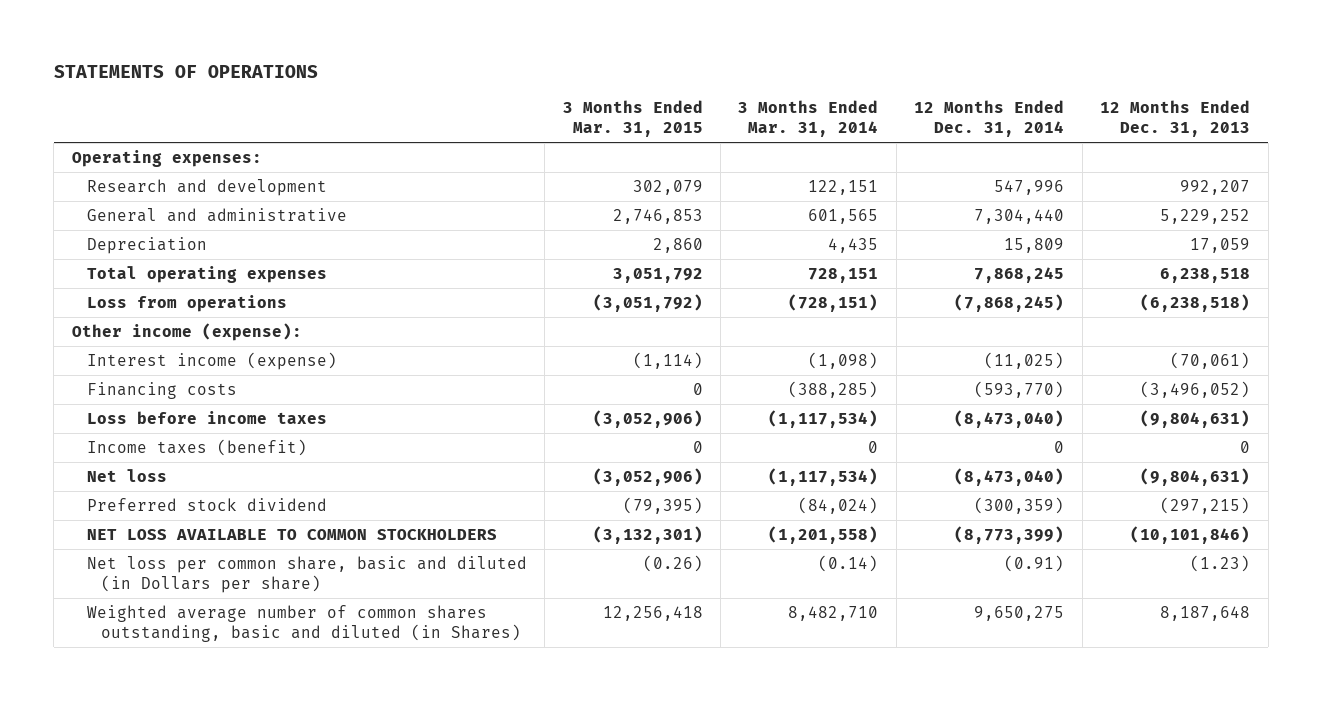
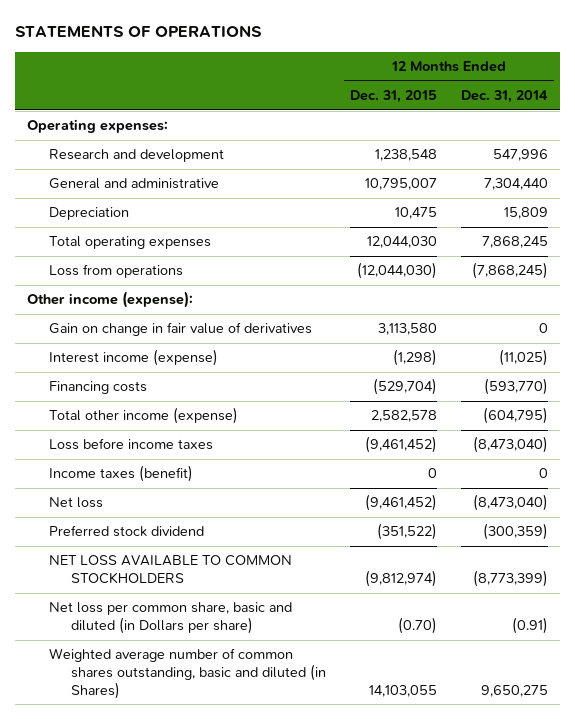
- | 3 Months Ended Mar. 31, 2015 | 3 Months Ended Mar. 31, 2014 | 12 Months Ended Dec. 31, 2014 | 12 Months Ended Dec. 31, 2013
+ | 12 Months Ended Dec. 31, 2015 | 12 Months Ended Dec. 31, 2014
+ Gain on change in fair value of derivatives | 3,113,580 | 0
+ Total other income (expense) | 2,582,578 | (604,795)

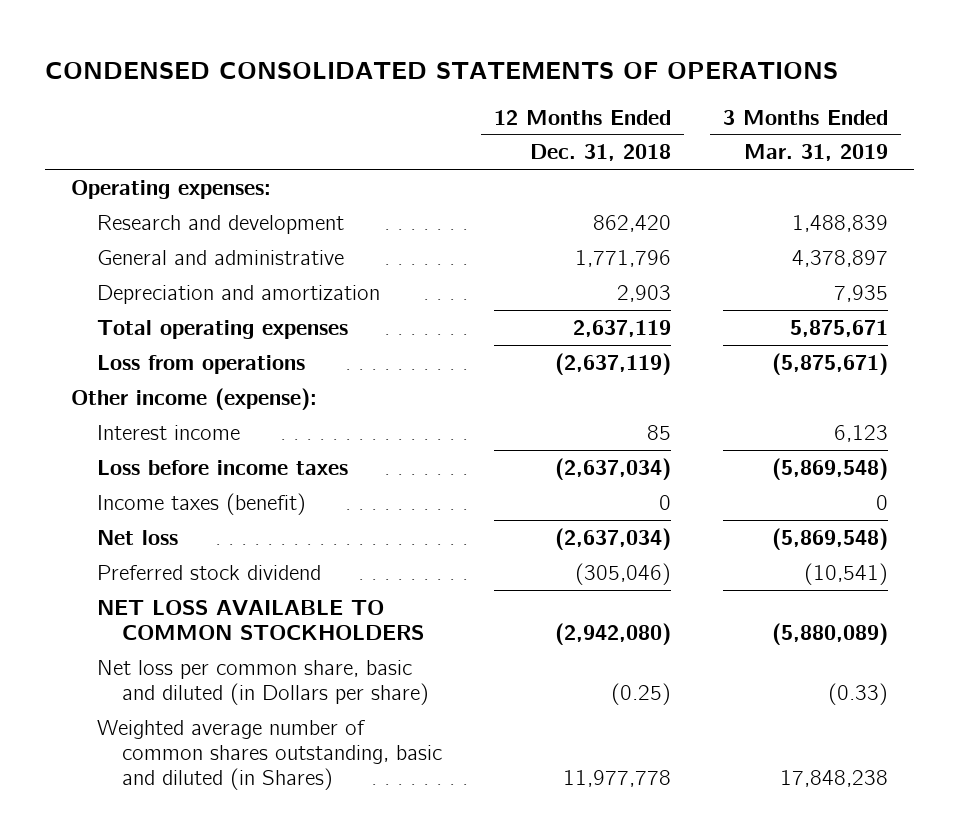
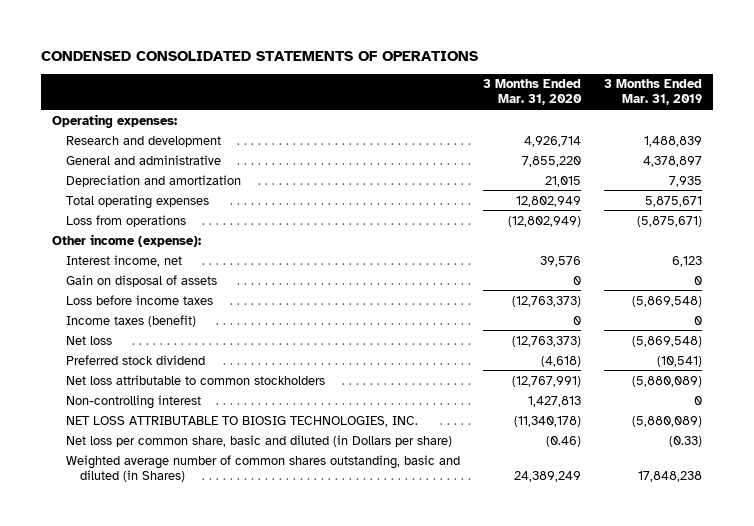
- | 12 Months Ended Dec. 31, 2018 | 3 Months Ended Mar. 31, 2019
+ | 3 Months Ended Mar. 31, 2020 | 3 Months Ended Mar. 31, 2019
- Interest income | 85 | 6,123
+ Interest income, net | 39,576 | 6,123
+ Gain on disposal of assets | 0 | 0
- NET LOSS AVAILABLE TO COMMON STOCKHOLDERS | (2,942,080) | (5,880,089)
+ Net loss attributable to common stockholders | (12,767,991) | (5,880,089)
+ Non-controlling interest | 1,427,813 | 0
+ NET LOSS ATTRIBUTABLE TO BIOSIG TECHNOLOGIES, INC. | (11,340,178) | (5,880,089)

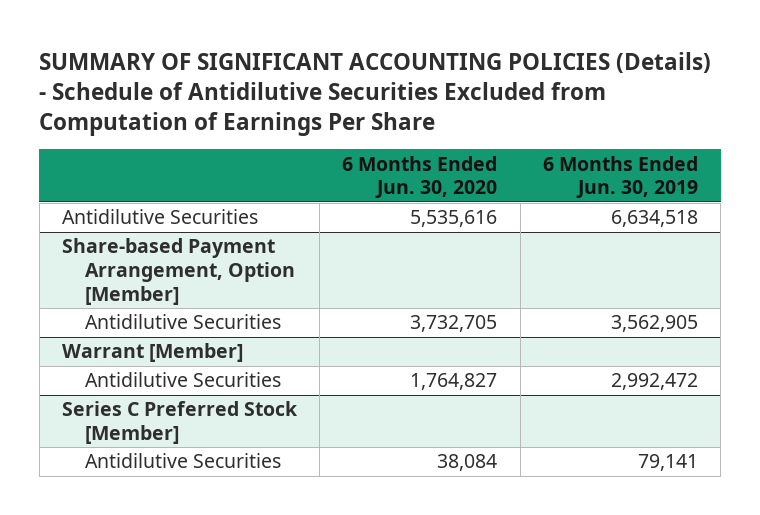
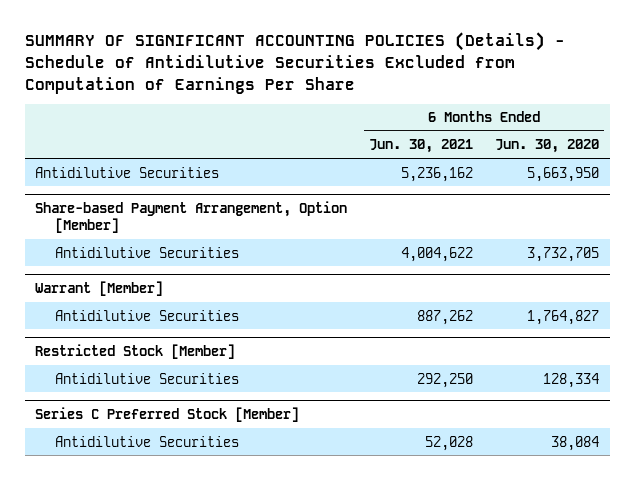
- | 6 Months Ended Jun. 30, 2020 | 6 Months Ended Jun. 30, 2019
+ | 6 Months Ended Jun. 30, 2021 | 6 Months Ended Jun. 30, 2020
- Antidilutive Securities | 5,535,616 | 6,634,518
+ Antidilutive Securities | 5,236,162 | 5,663,950
+ Restricted Stock [Member]
+ Antidilutive Securities | 292,250 | 128,334

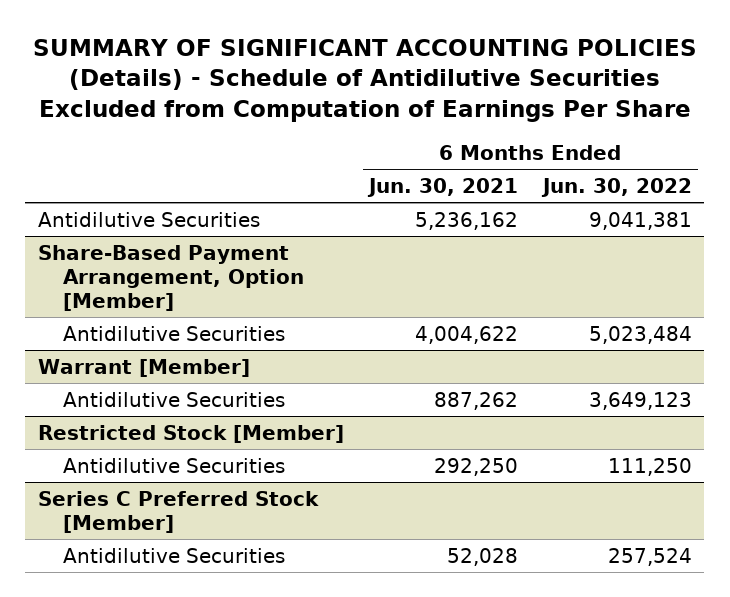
- | 6 Months Ended Jun. 30, 2021 | 6 Months Ended Jun. 30, 2020
+ | 6 Months Ended Jun. 30, 2021 | 6 Months Ended Jun. 30, 2022
- Share-based Payment Arrangement, Option [Member]
+ Share-Based Payment Arrangement, Option [Member]

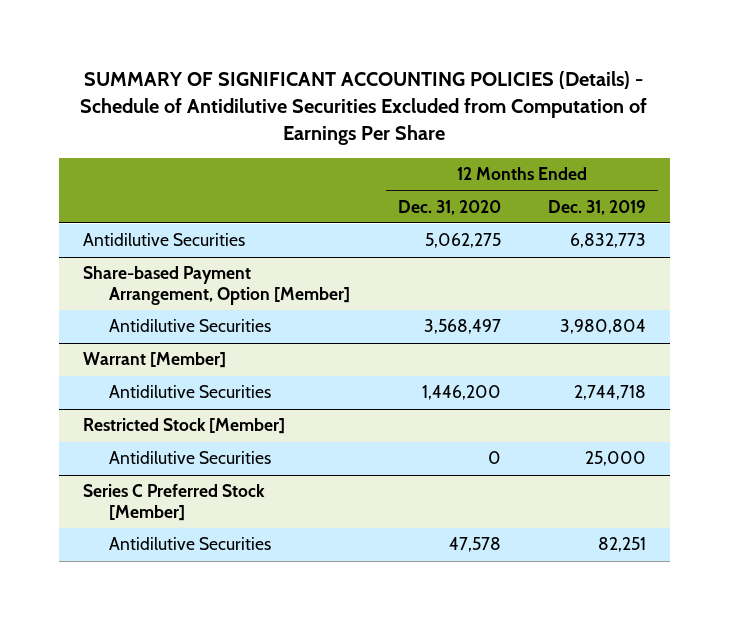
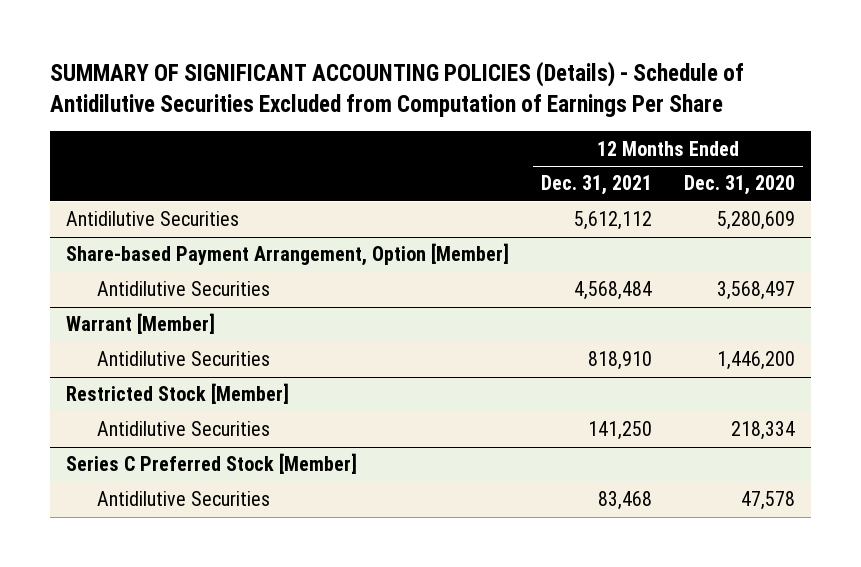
- | 12 Months Ended Dec. 31, 2020 | 12 Months Ended Dec. 31, 2019
+ | 12 Months Ended Dec. 31, 2021 | 12 Months Ended Dec. 31, 2020
- Antidilutive Securities | 5,062,275 | 6,832,773
+ Antidilutive Securities | 5,612,112 | 5,280,609
@ Restricted Stock [Member]
- Antidilutive Securities | 0 | 25,000
+ Antidilutive Securities | 141,250 | 218,334

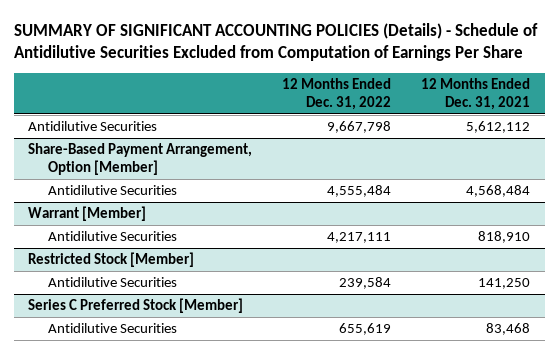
- | 12 Months Ended Dec. 31, 2021 | 12 Months Ended Dec. 31, 2020
+ | 12 Months Ended Dec. 31, 2022 | 12 Months Ended Dec. 31, 2021
- Share-based Payment Arrangement, Option [Member]
+ Share-Based Payment Arrangement, Option [Member]

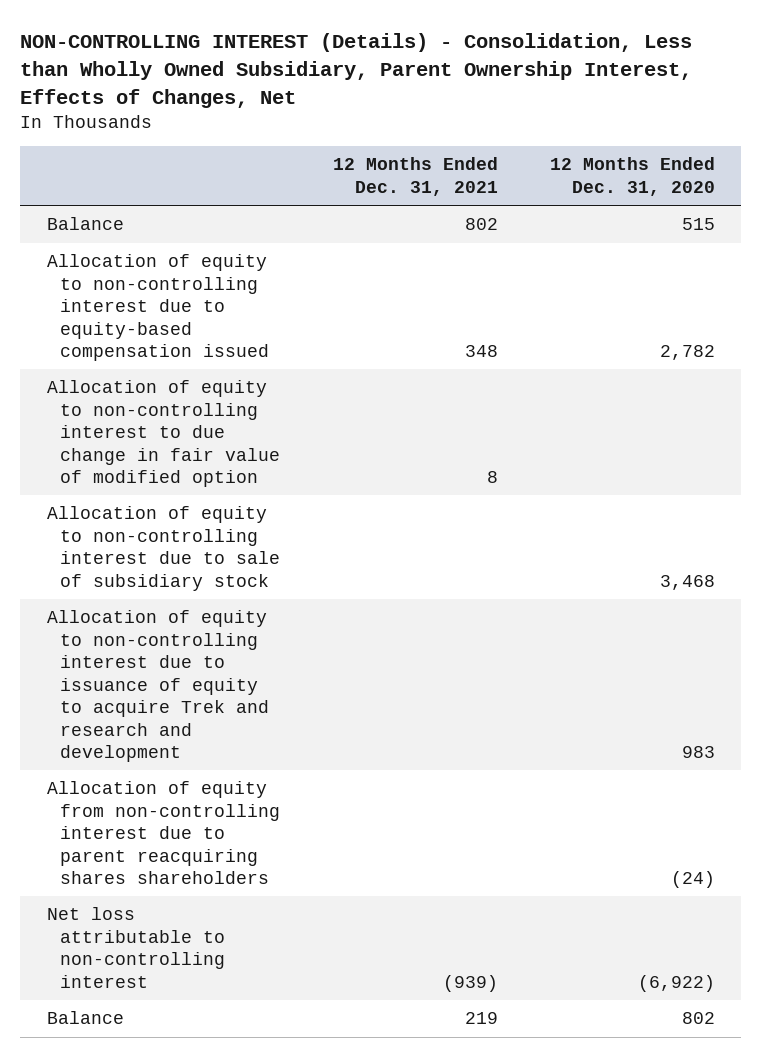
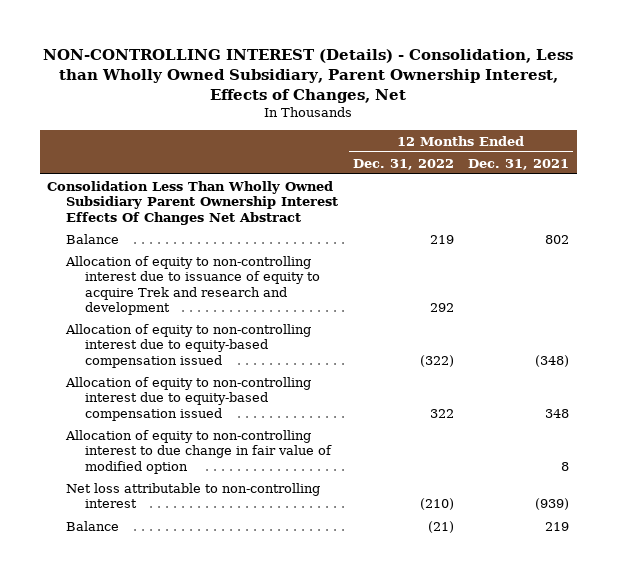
- | 12 Months Ended Dec. 31, 2021 | 12 Months Ended Dec. 31, 2020
+ | 12 Months Ended Dec. 31, 2022 | 12 Months Ended Dec. 31, 2021
+ Consolidation Less Than Wholly Owned Subsidiary Parent Ownership Interest Effects Of Changes Net Abstract
moved up: Allocation of equity to non-controlling interest due to issuance of equity to acquire Trek and research and development | 292 |
+ Allocation of equity to non-controlling interest due to equity-based compensation issued | (322) | (348)
- Allocation of equity to non-controlling interest due to sale of subsidiary stock | | 3,468
- Allocation of equity from non-controlling interest due to parent reacquiring shares shareholders | | (24)

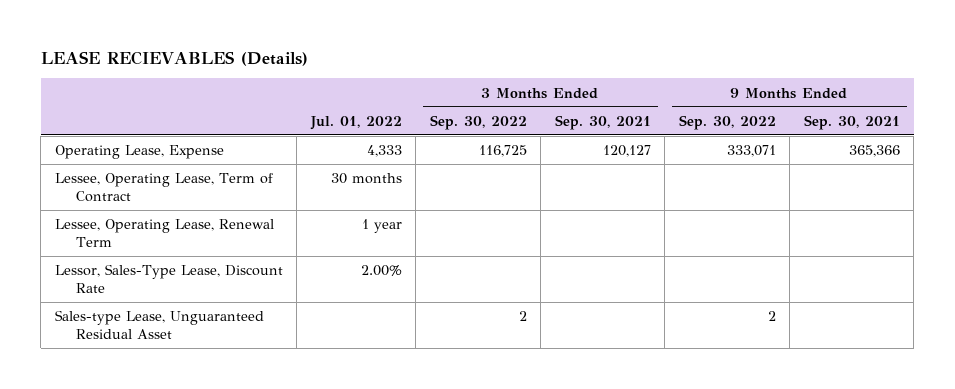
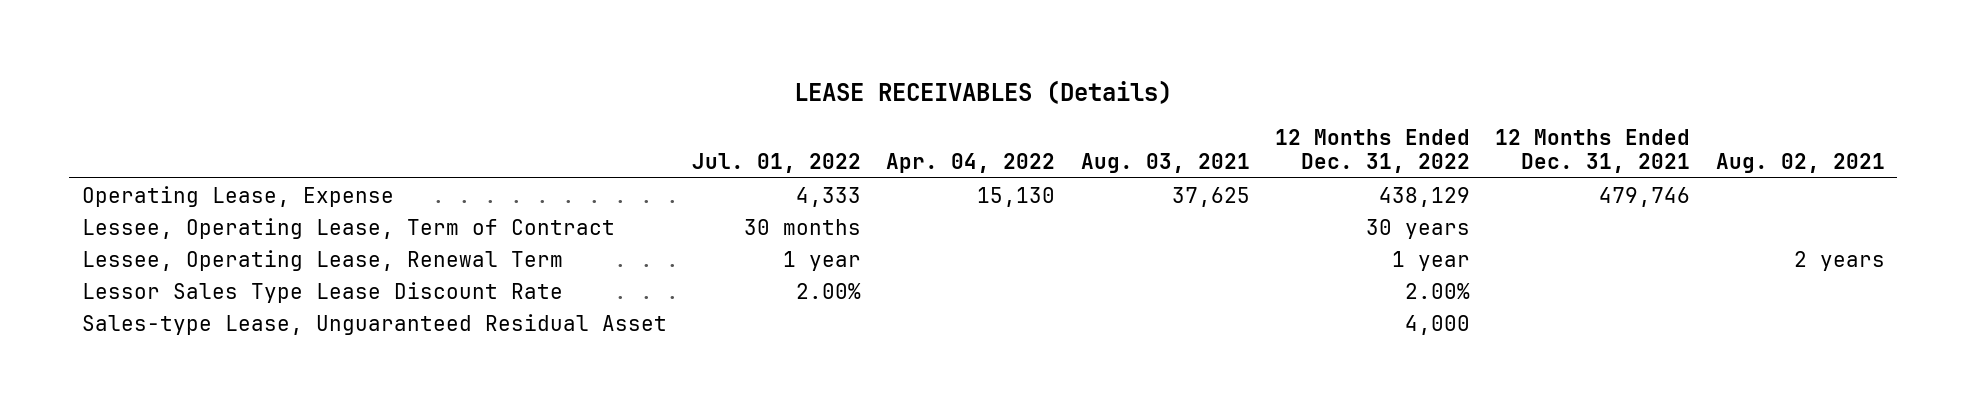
- LEASE RECIEVABLES (Details)
+ LEASE RECEIVABLES (Details)
- | Jul. 01, 2022 | 3 Months Ended Sep. 30, 2022 | 3 Months Ended Sep. 30, 2021 | 9 Months Ended Sep. 30, 2022 | 9 Months Ended Sep. 30, 2021
+ | Jul. 01, 2022 | Apr. 04, 2022 | Aug. 03, 2021 | 12 Months Ended Dec. 31, 2022 | 12 Months Ended Dec. 31, 2021 | Aug. 02, 2021
- Lessor, Sales-Type Lease, Discount Rate | 2.00% | | | |
+ Lessor Sales Type Lease Discount Rate | 2.00% | | | 2.00% | |

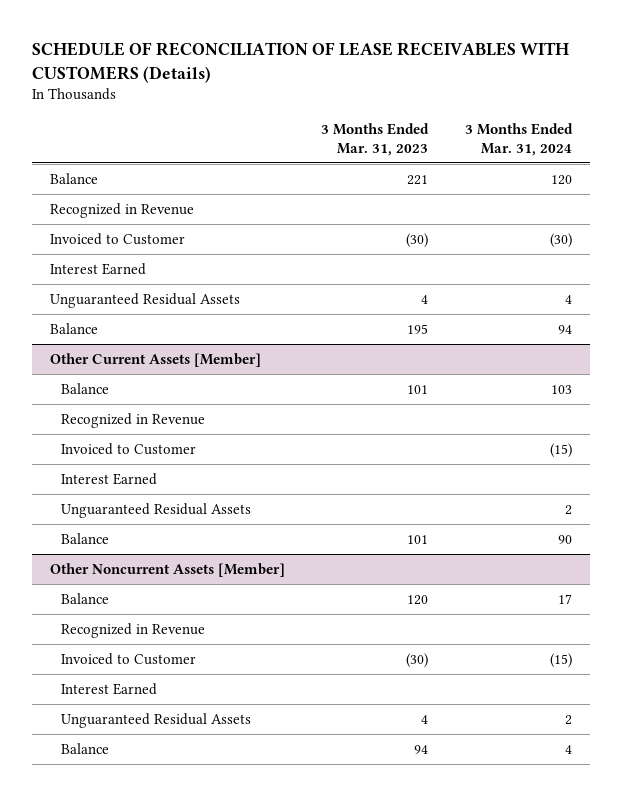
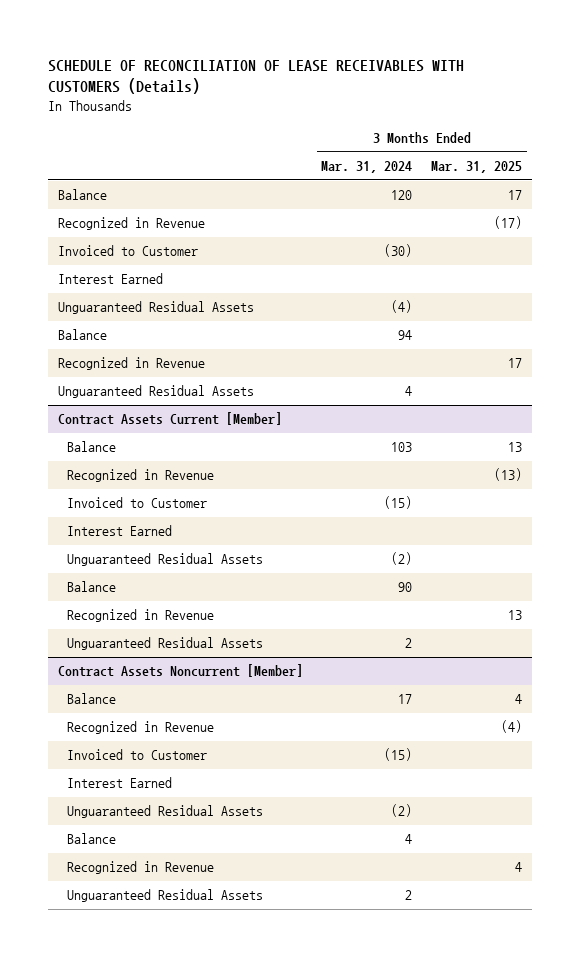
- | 3 Months Ended Mar. 31, 2023 | 3 Months Ended Mar. 31, 2024
+ | 3 Months Ended Mar. 31, 2024 | 3 Months Ended Mar. 31, 2025
+ Unguaranteed Residual Assets | (4) |
- Other Current Assets [Member]
+ Recognized in Revenue | | 17
moved down: Unguaranteed Residual Assets | 4 |
+ Contract Assets Current [Member]
- Unguaranteed Residual Assets | | 2
+ Unguaranteed Residual Assets | (2) |
- Other Noncurrent Assets [Member]
+ Recognized in Revenue | | 13
+ Unguaranteed Residual Assets | 2 |
+ Contract Assets Noncurrent [Member]
- Unguaranteed Residual Assets | 4 | 2
+ Unguaranteed Residual Assets | (2) |
+ Recognized in Revenue | | 4
+ Unguaranteed Residual Assets | 2 |

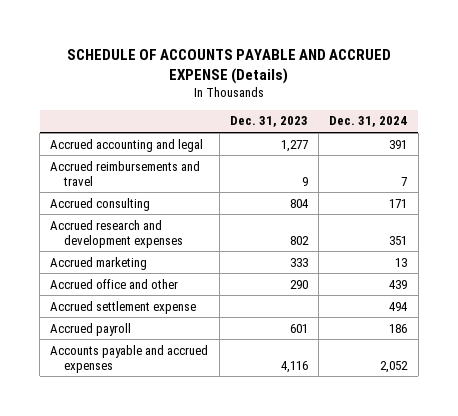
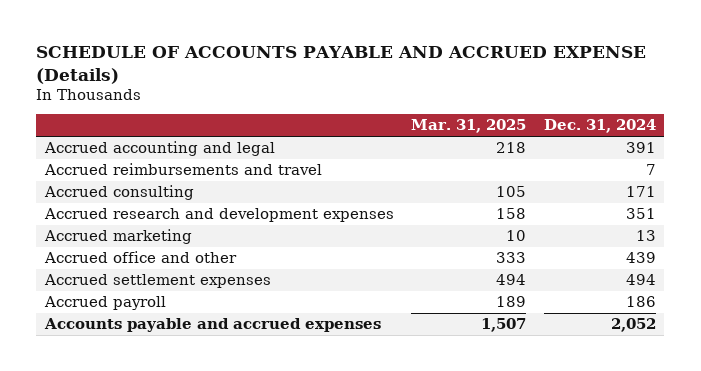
- | Dec. 31, 2023 | Dec. 31, 2024
+ | Mar. 31, 2025 | Dec. 31, 2024
- Accrued settlement expense | | 494
+ Accrued settlement expenses | 494 | 494

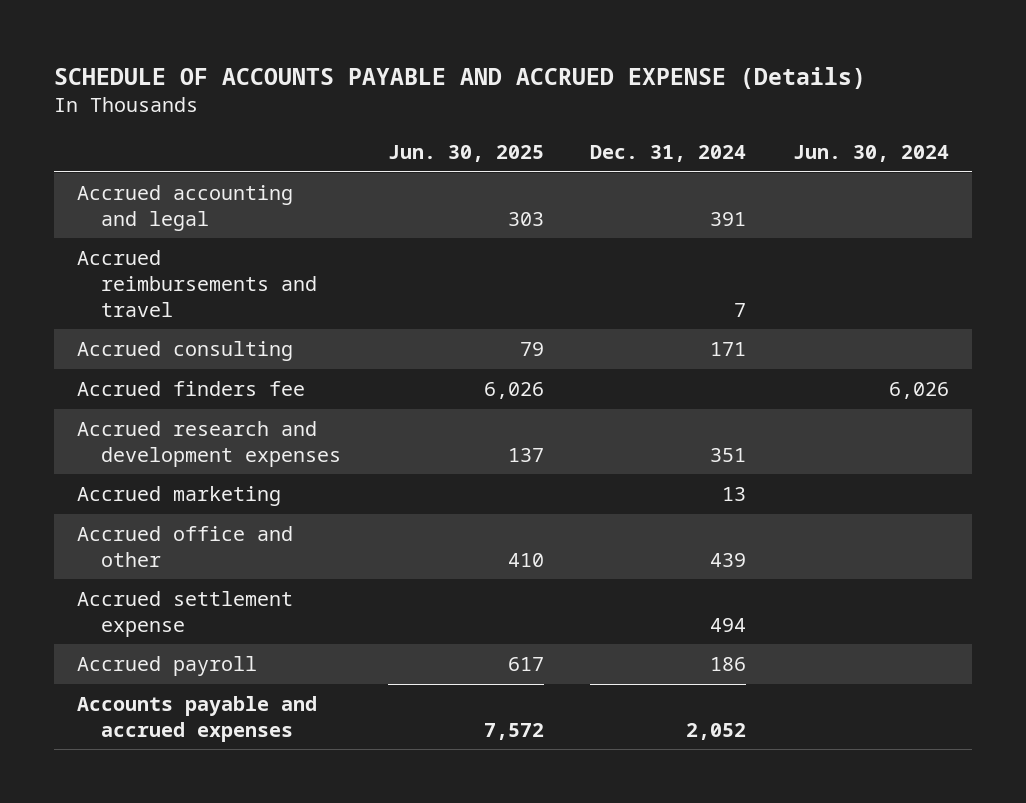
- | Mar. 31, 2025 | Dec. 31, 2024
+ | Jun. 30, 2025 | Dec. 31, 2024 | Jun. 30, 2024
+ Accrued finders fee | 6,026 | | 6,026
- Accrued settlement expenses | 494 | 494
+ Accrued settlement expense | | 494 |

